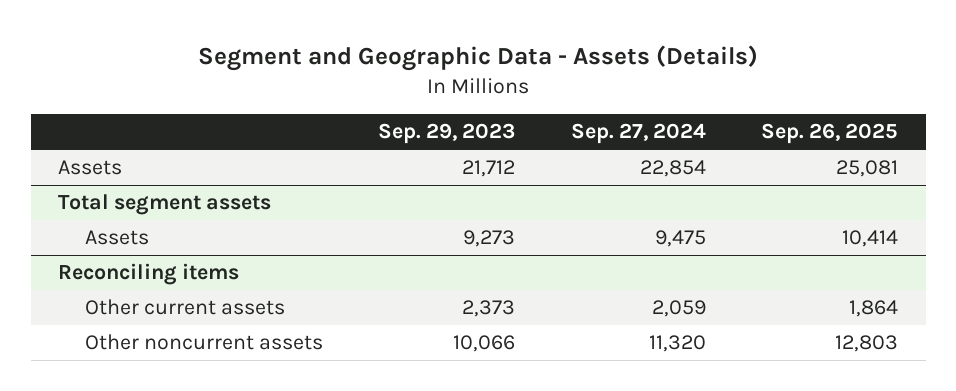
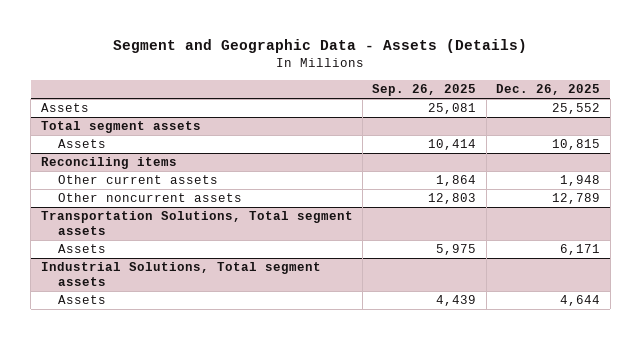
- | Sep. 29, 2023 | Sep. 27, 2024 | Sep. 26, 2025
+ | Sep. 26, 2025 | Dec. 26, 2025
+ Transportation Solutions, Total segment assets
+ Assets | 5,975 | 6,171
+ Industrial Solutions, Total segment assets
+ Assets | 4,439 | 4,644

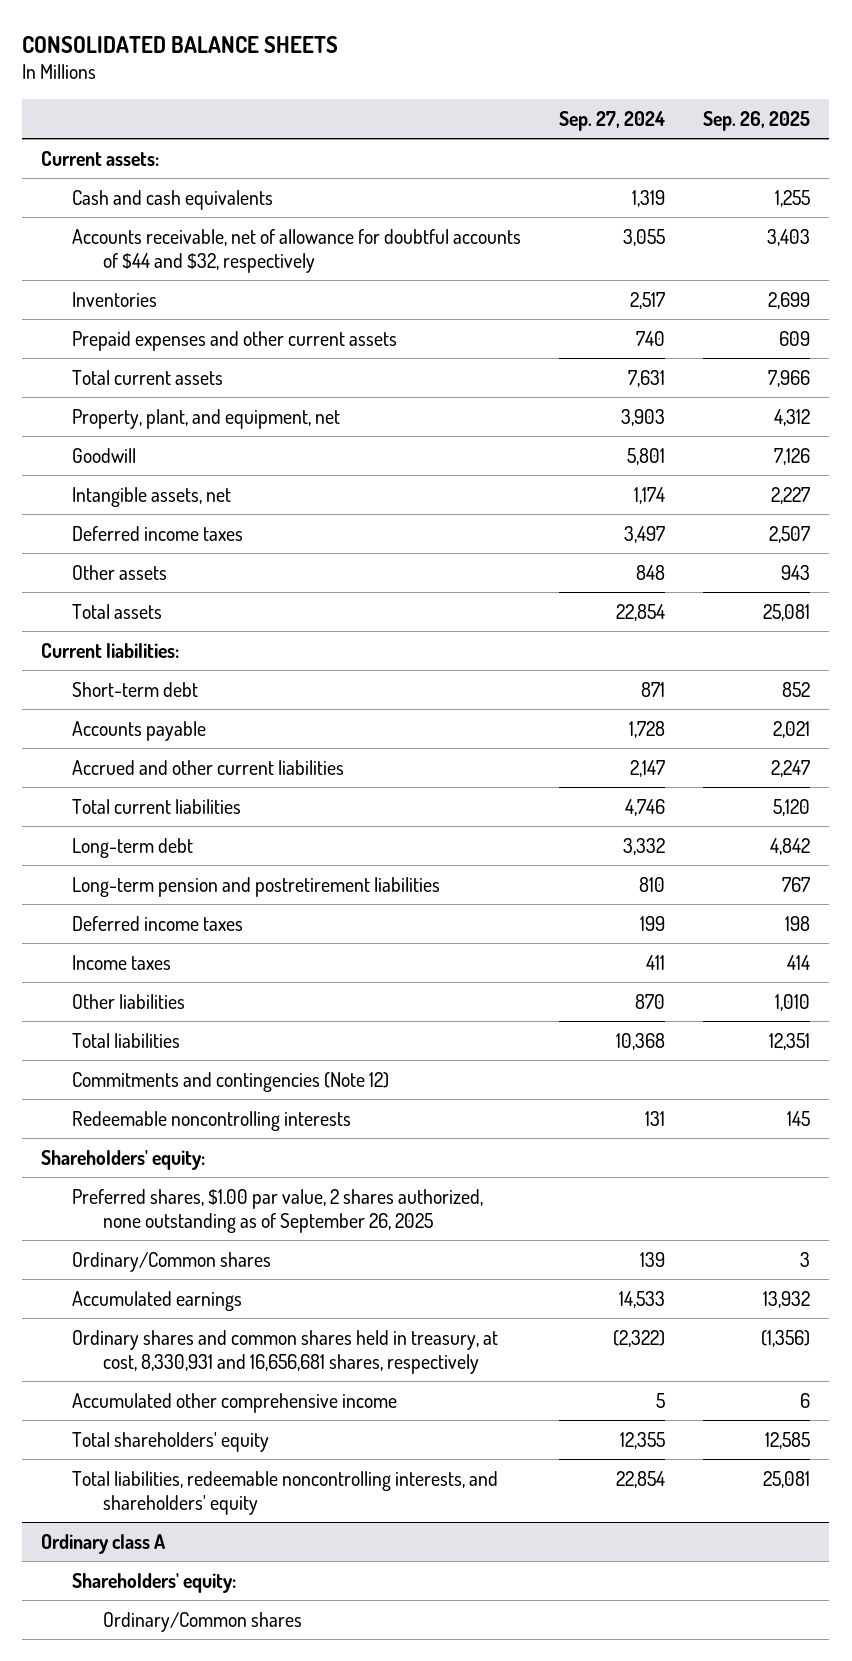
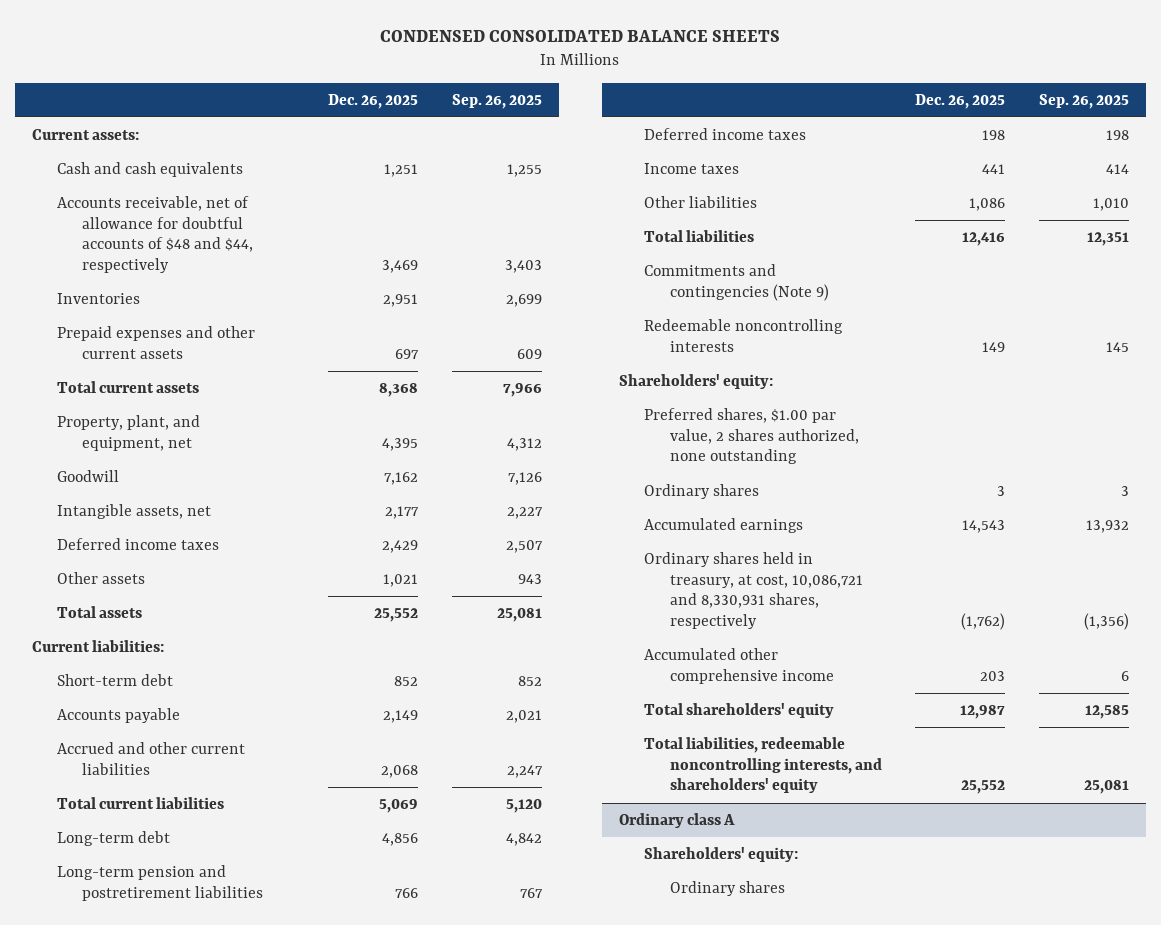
- CONSOLIDATED BALANCE SHEETS
+ CONDENSED CONSOLIDATED BALANCE SHEETS
- | Sep. 27, 2024 | Sep. 26, 2025
+ | Dec. 26, 2025 | Sep. 26, 2025
- Accounts receivable, net of allowance for doubtful accounts of $44 and $32, respectively | 3,055 | 3,403
+ Accounts receivable, net of allowance for doubtful accounts of $48 and $44, respectively | 3,469 | 3,403
- Commitments and contingencies (Note 12)
+ Commitments and contingencies (Note 9)
- Preferred shares, $1.00 par value, 2 shares authorized, none outstanding as of September 26, 2025
- Ordinary/Common shares | 139 | 3
+ Preferred shares, $1.00 par value, 2 shares authorized, none outstanding
+ Ordinary shares | 3 | 3
- Ordinary shares and common shares held in treasury, at cost, 8,330,931 and 16,656,681 shares, respectively | (2,322) | (1,356)
+ Ordinary shares held in treasury, at cost, 10,086,721 and 8,330,931 shares, respectively | (1,762) | (1,356)
@ Ordinary class A
- Ordinary/Common shares
+ Ordinary shares

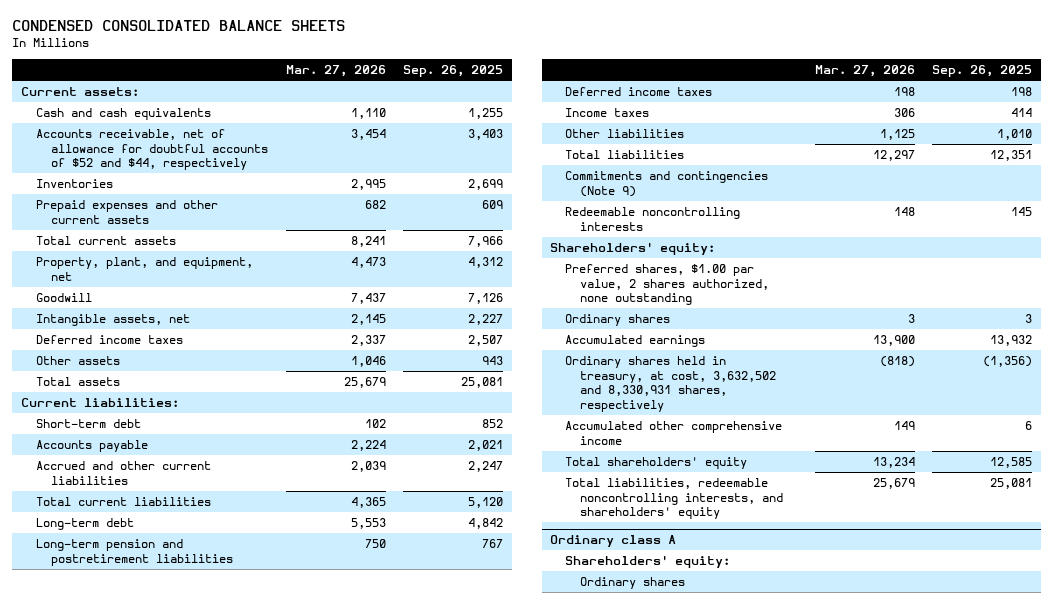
- | Dec. 26, 2025 | Sep. 26, 2025
+ | Mar. 27, 2026 | Sep. 26, 2025
- Accounts receivable, net of allowance for doubtful accounts of $48 and $44, respectively | 3,469 | 3,403
+ Accounts receivable, net of allowance for doubtful accounts of $52 and $44, respectively | 3,454 | 3,403
- Ordinary shares held in treasury, at cost, 10,086,721 and 8,330,931 shares, respectively | (1,762) | (1,356)
+ Ordinary shares held in treasury, at cost, 3,632,502 and 8,330,931 shares, respectively | (818) | (1,356)

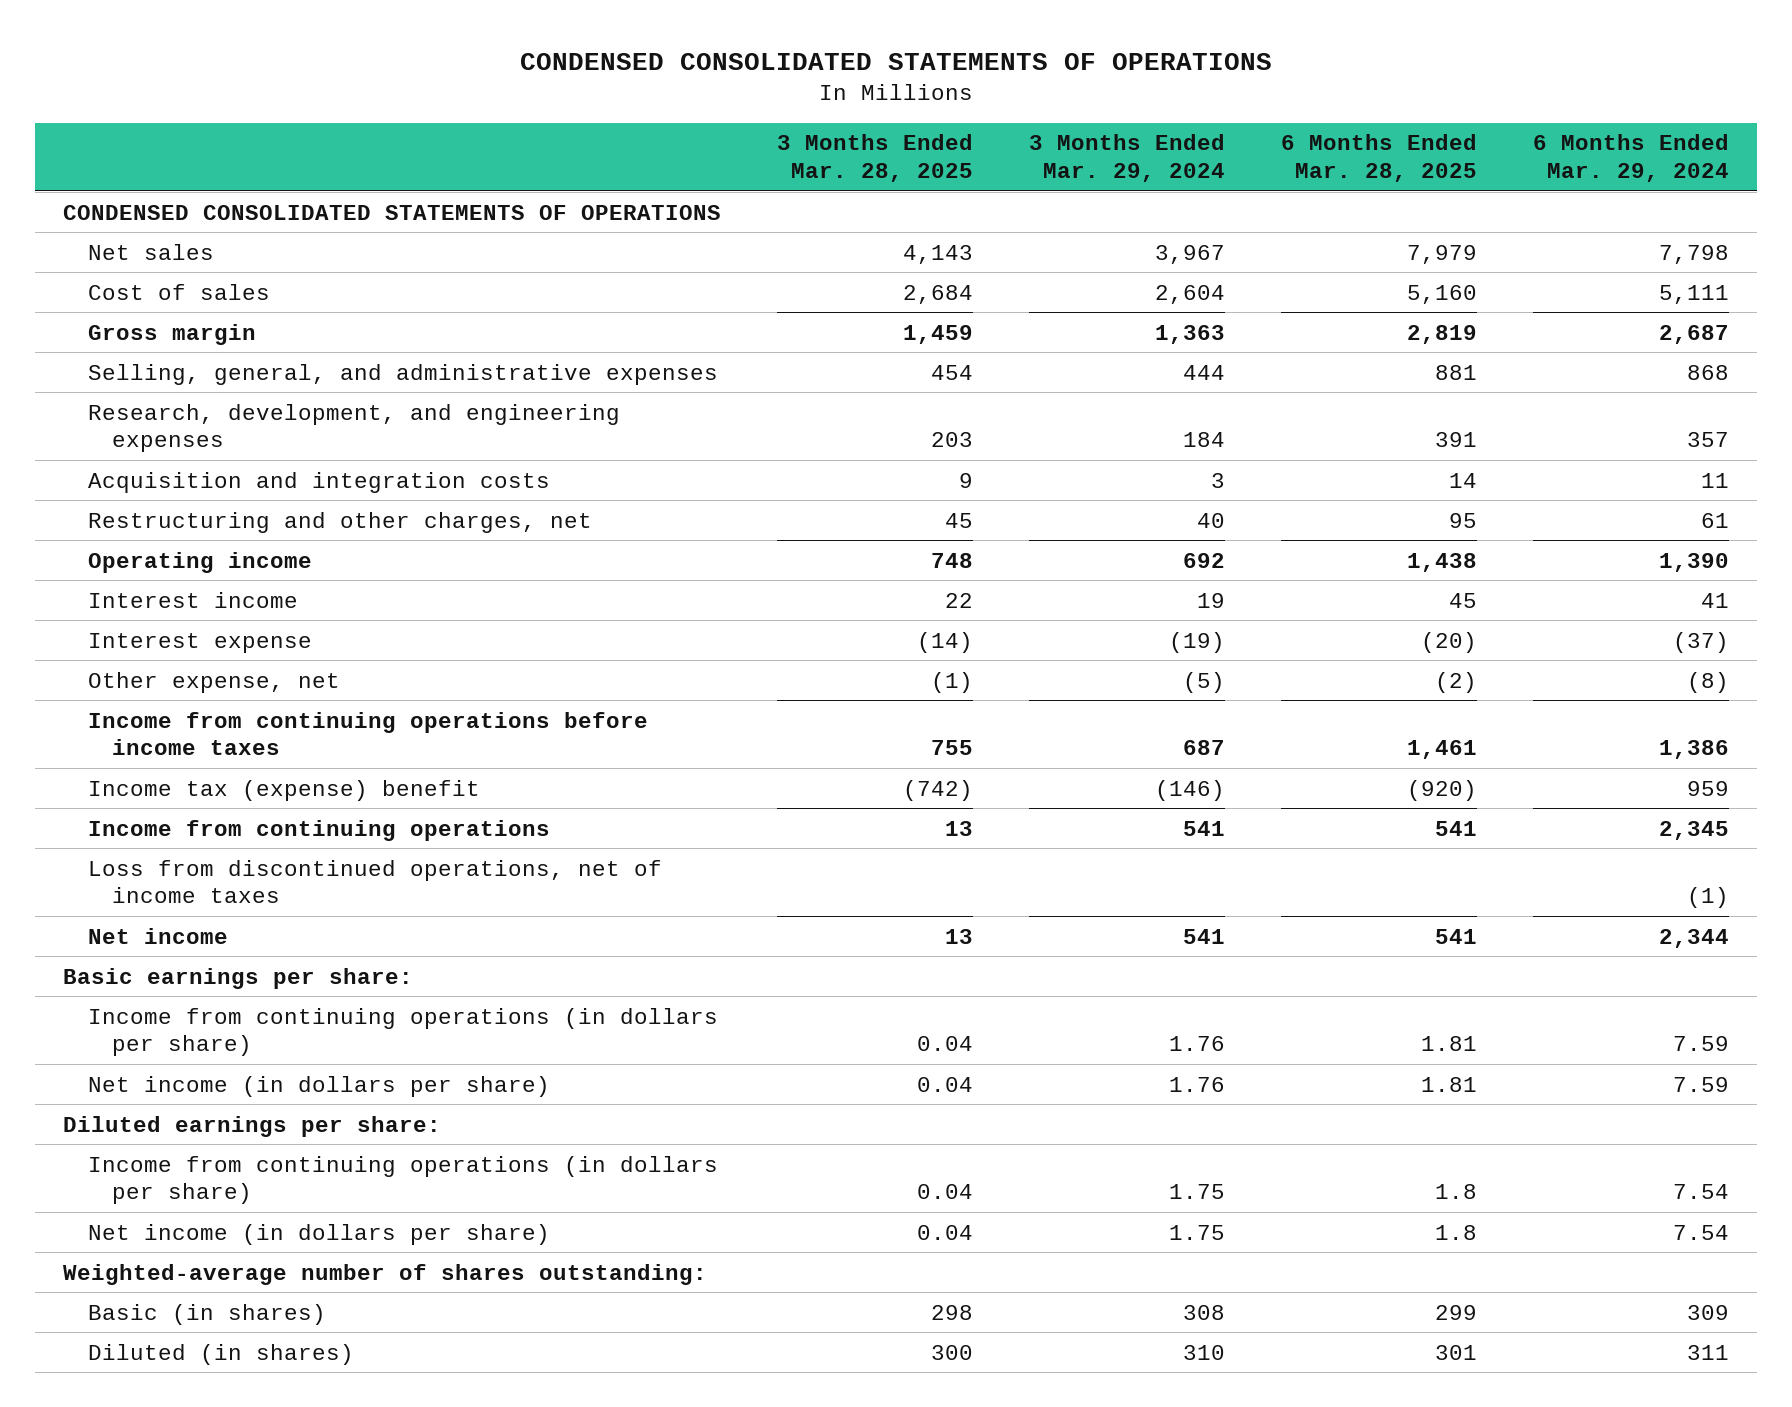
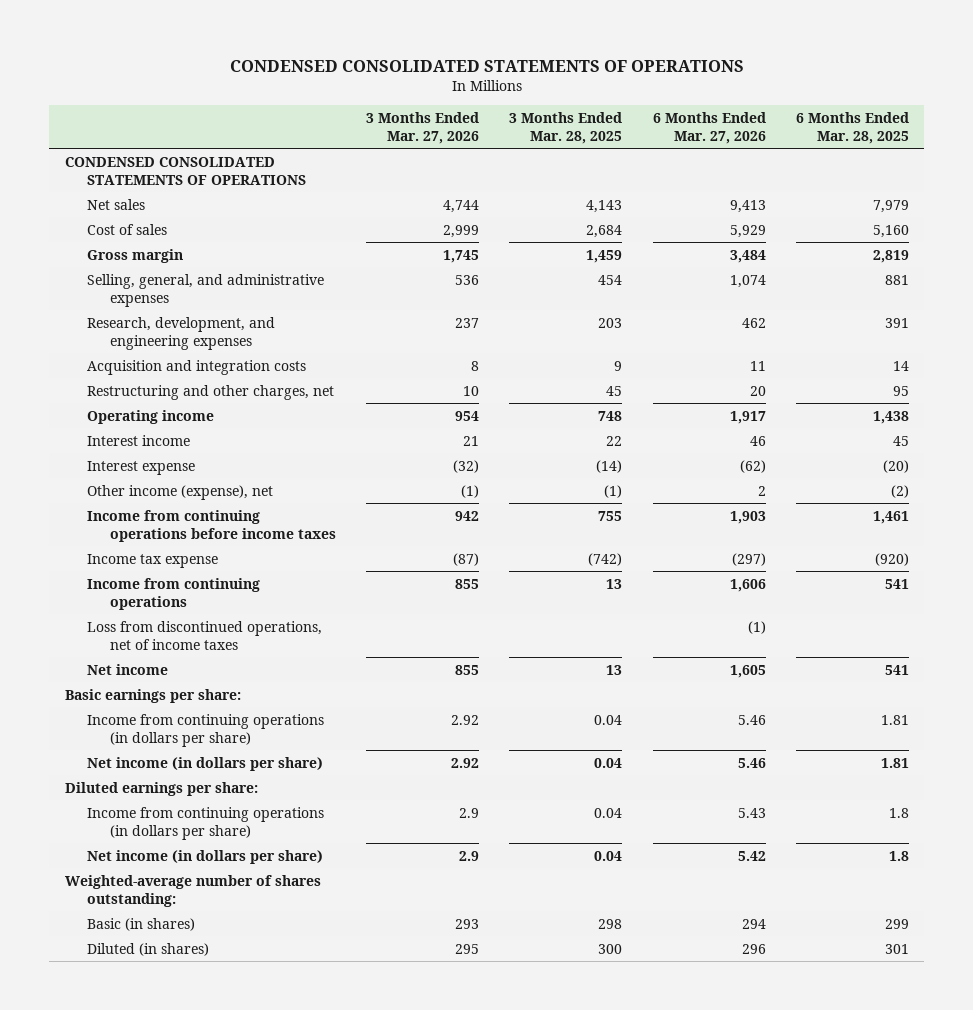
- | 3 Months Ended Mar. 28, 2025 | 3 Months Ended Mar. 29, 2024 | 6 Months Ended Mar. 28, 2025 | 6 Months Ended Mar. 29, 2024
+ | 3 Months Ended Mar. 27, 2026 | 3 Months Ended Mar. 28, 2025 | 6 Months Ended Mar. 27, 2026 | 6 Months Ended Mar. 28, 2025
- Other expense, net | (1) | (5) | (2) | (8)
+ Other income (expense), net | (1) | (1) | 2 | (2)
- Income tax (expense) benefit | (742) | (146) | (920) | 959
+ Income tax expense | (87) | (742) | (297) | (920)

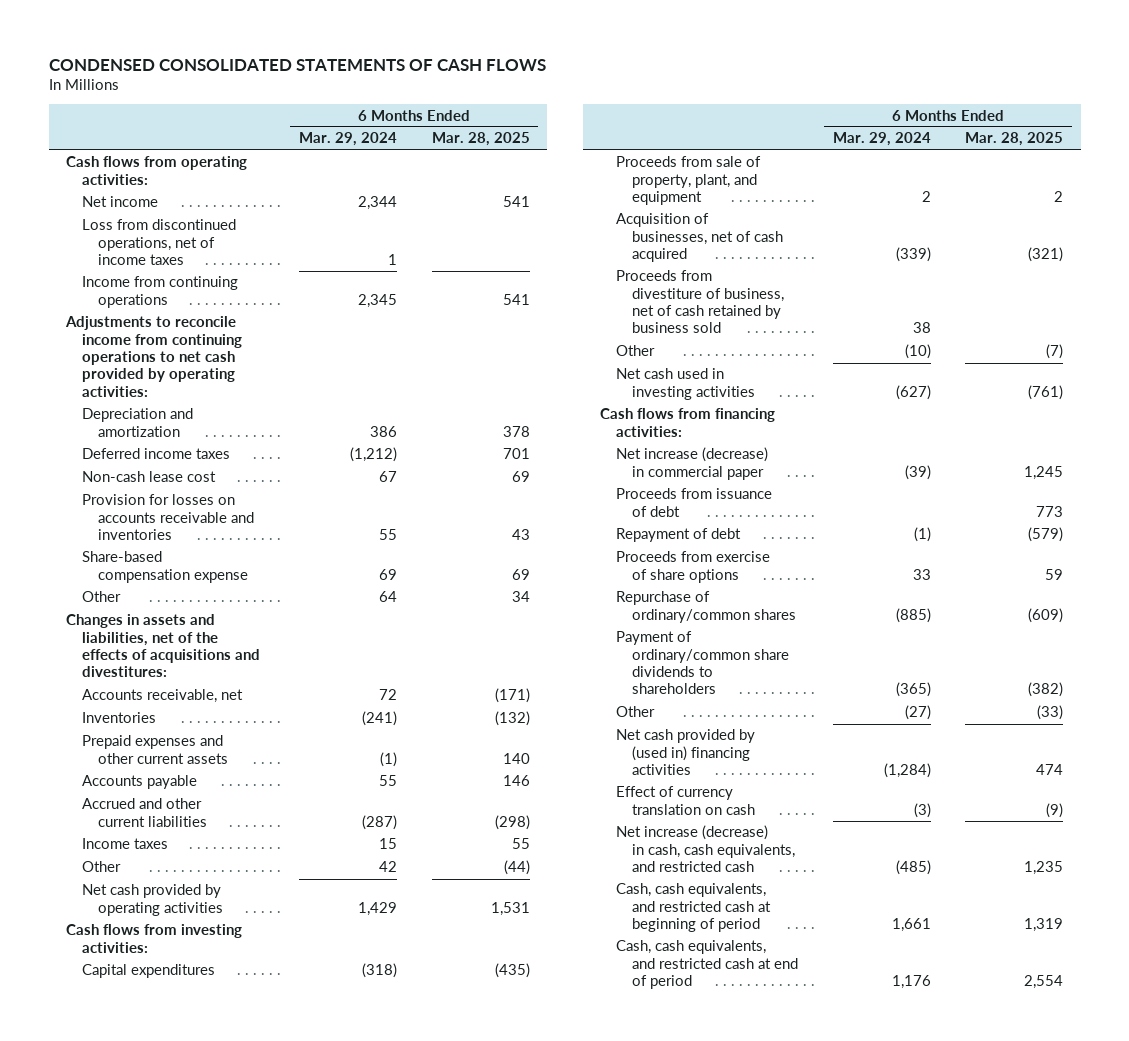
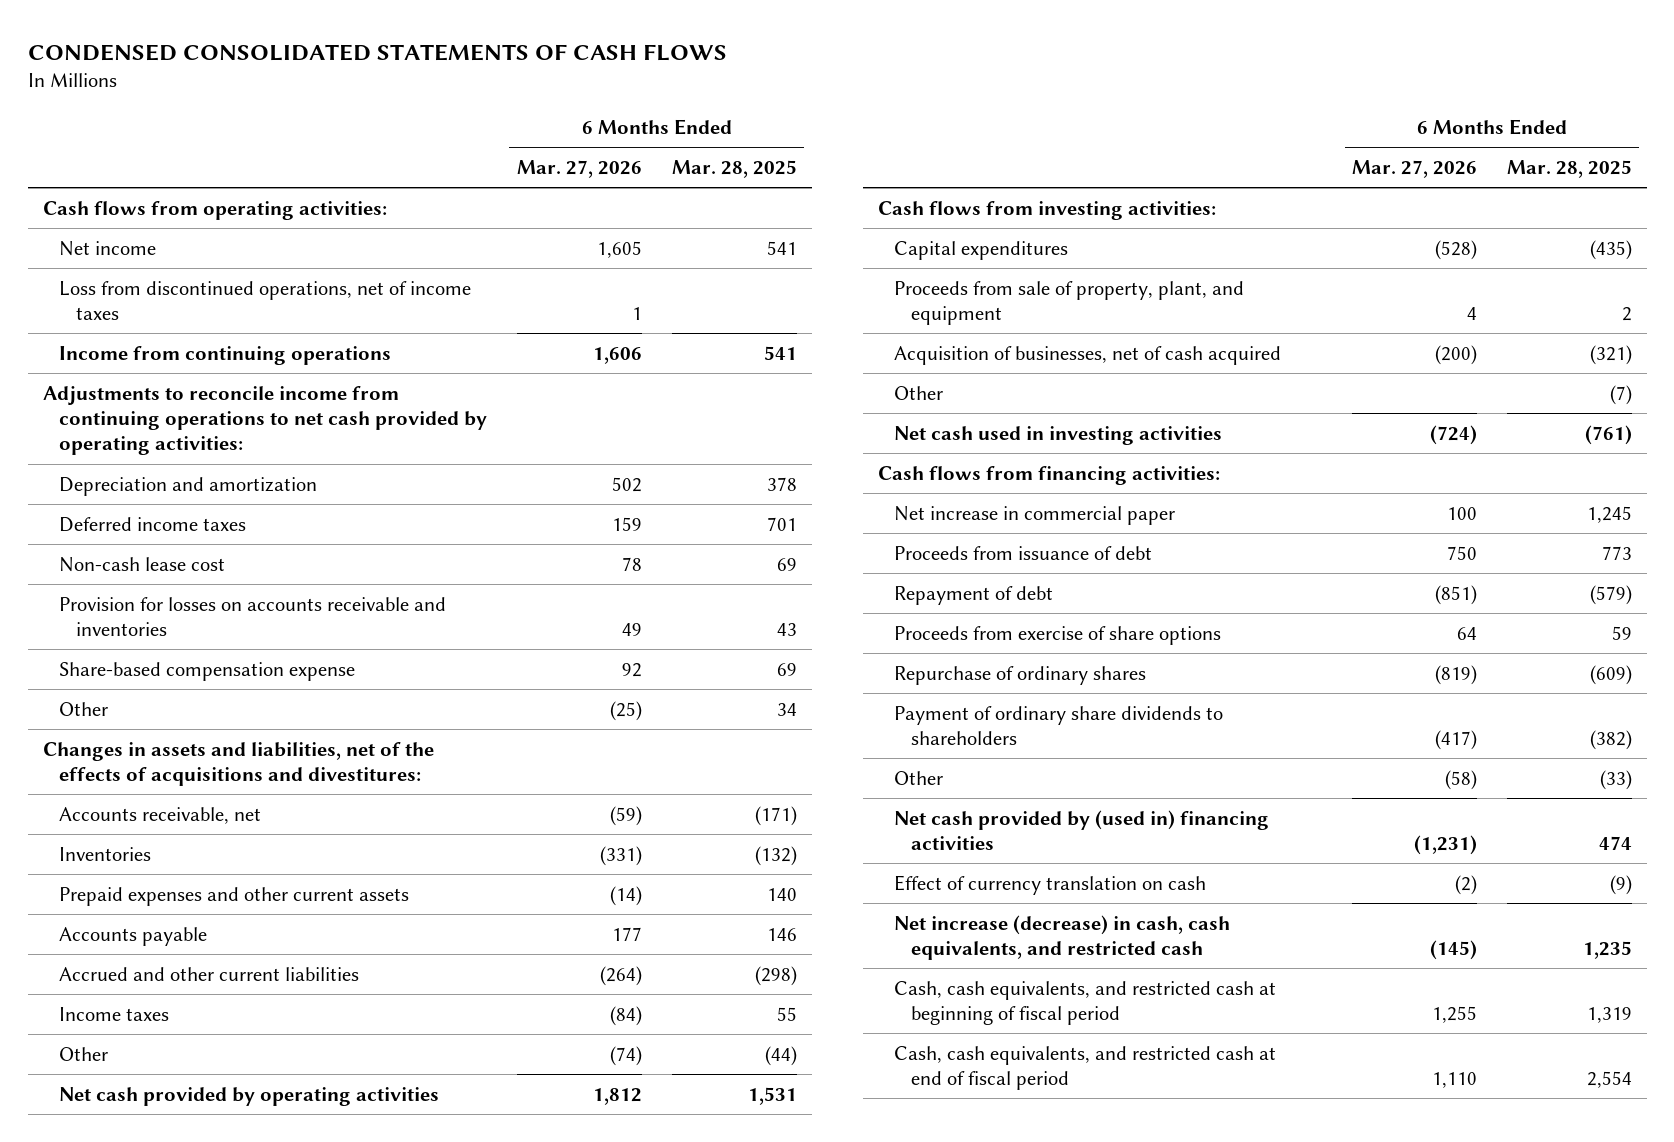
- | 6 Months Ended Mar. 29, 2024 | 6 Months Ended Mar. 28, 2025
+ | 6 Months Ended Mar. 27, 2026 | 6 Months Ended Mar. 28, 2025
- Proceeds from divestiture of business, net of cash retained by business sold | 38 |
- Net increase (decrease) in commercial paper | (39) | 1,245
+ Net increase in commercial paper | 100 | 1,245
- Repurchase of ordinary/common shares | (885) | (609)
- Payment of ordinary/common share dividends to shareholders | (365) | (382)
+ Repurchase of ordinary shares | (819) | (609)
+ Payment of ordinary share dividends to shareholders | (417) | (382)
- Cash, cash equivalents, and restricted cash at beginning of period | 1,661 | 1,319
- Cash, cash equivalents, and restricted cash at end of period | 1,176 | 2,554
+ Cash, cash equivalents, and restricted cash at beginning of fiscal period | 1,255 | 1,319
+ Cash, cash equivalents, and restricted cash at end of fiscal period | 1,110 | 2,554

